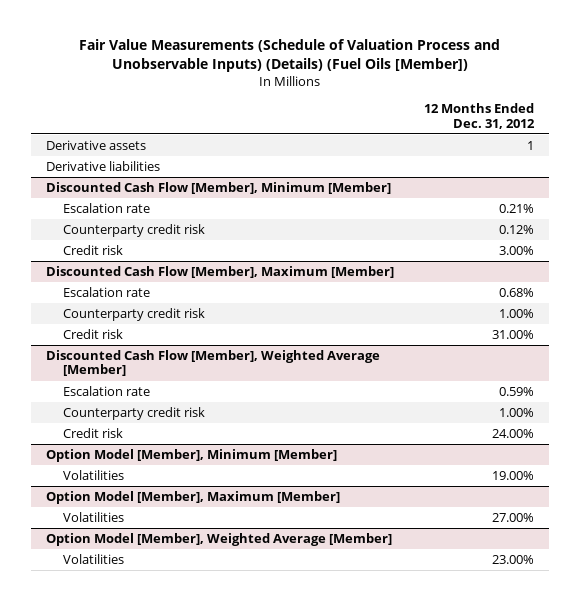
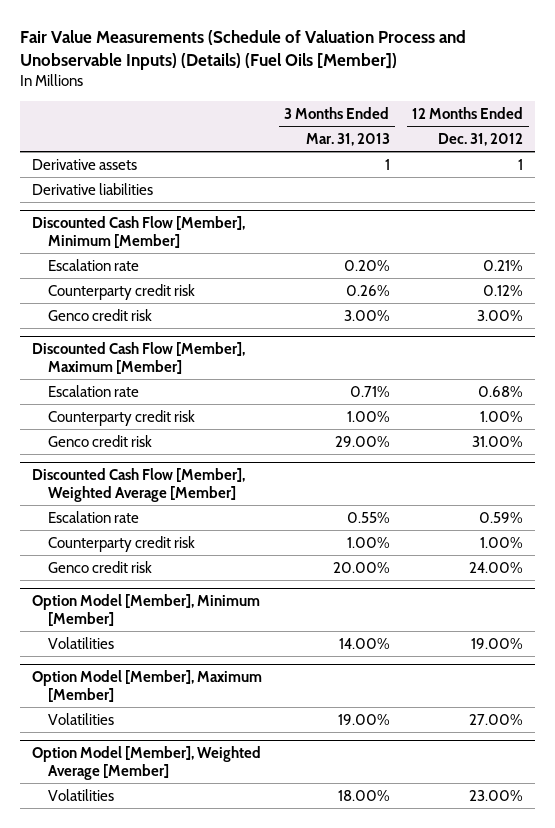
- | 12 Months Ended Dec. 31, 2012
+ | 3 Months Ended Mar. 31, 2013 | 12 Months Ended Dec. 31, 2012
@ Discounted Cash Flow [Member], Minimum [Member]
- Credit risk | 3.00%
+ Genco credit risk | 3.00% | 3.00%
@ Discounted Cash Flow [Member], Maximum [Member]
- Credit risk | 31.00%
+ Genco credit risk | 29.00% | 31.00%
@ Discounted Cash Flow [Member], Weighted Average [Member]
- Credit risk | 24.00%
+ Genco credit risk | 20.00% | 24.00%

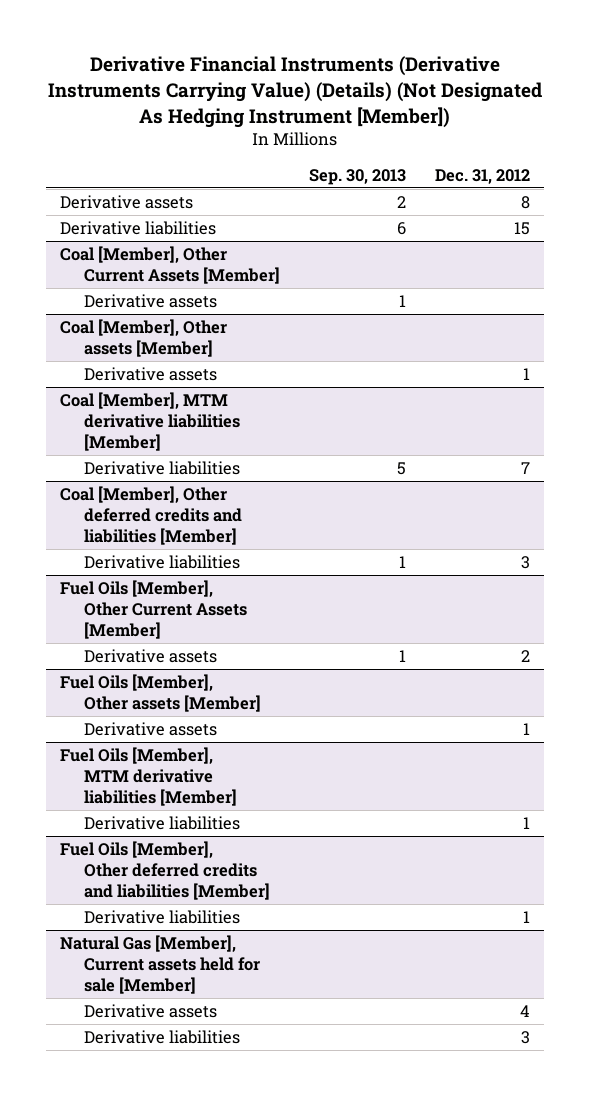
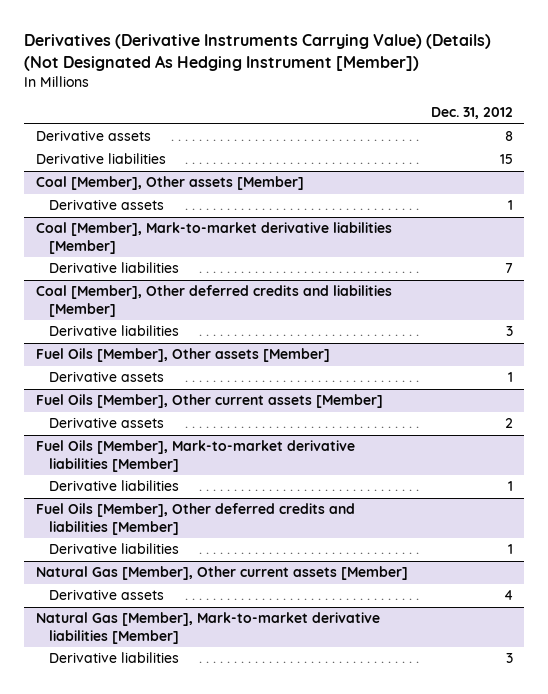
- Derivative Financial Instruments (Derivative Instruments Carrying Value) (Details) (Not Designated As Hedging Instrument [Member])
+ Derivatives (Derivative Instruments Carrying Value) (Details) (Not Designated As Hedging Instrument [Member])
- | Sep. 30, 2013 | Dec. 31, 2012
+ | Dec. 31, 2012
- Coal [Member], Other Current Assets [Member]
- Derivative assets | 1 |
- Coal [Member], MTM derivative liabilities [Member]
+ Coal [Member], Mark-to-market derivative liabilities [Member]
- Fuel Oils [Member], Other Current Assets [Member]
- Derivative assets | 1 | 2
- Fuel Oils [Member], MTM derivative liabilities [Member]
+ Fuel Oils [Member], Other current assets [Member]
+ Derivative assets | 2
+ Fuel Oils [Member], Mark-to-market derivative liabilities [Member]
- Natural Gas [Member], Current assets held for sale [Member]
+ Natural Gas [Member], Other current assets [Member]
+ Natural Gas [Member], Mark-to-market derivative liabilities [Member]

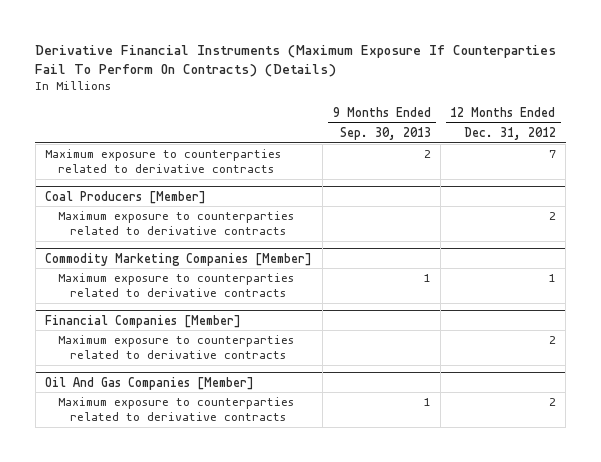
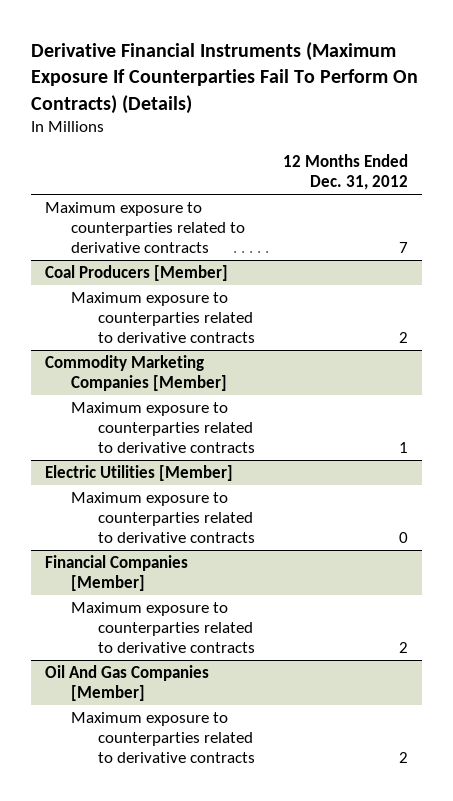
- | 9 Months Ended Sep. 30, 2013 | 12 Months Ended Dec. 31, 2012
+ | 12 Months Ended Dec. 31, 2012
+ Electric Utilities [Member]
+ Maximum exposure to counterparties related to derivative contracts | 0

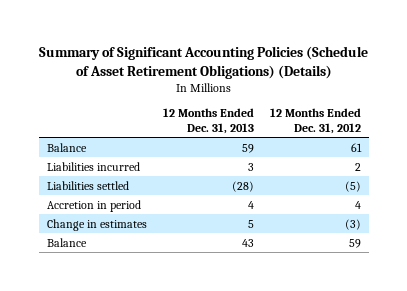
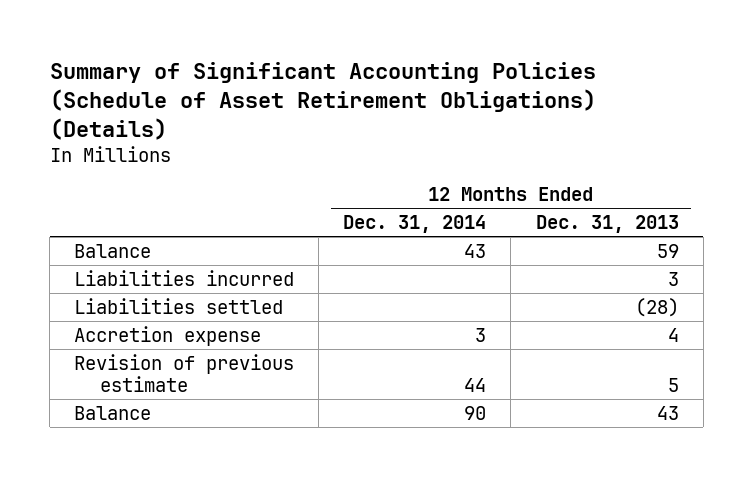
- | 12 Months Ended Dec. 31, 2013 | 12 Months Ended Dec. 31, 2012
+ | 12 Months Ended Dec. 31, 2014 | 12 Months Ended Dec. 31, 2013
- Accretion in period | 4 | 4
- Change in estimates | 5 | (3)
+ Accretion expense | 3 | 4
+ Revision of previous estimate | 44 | 5

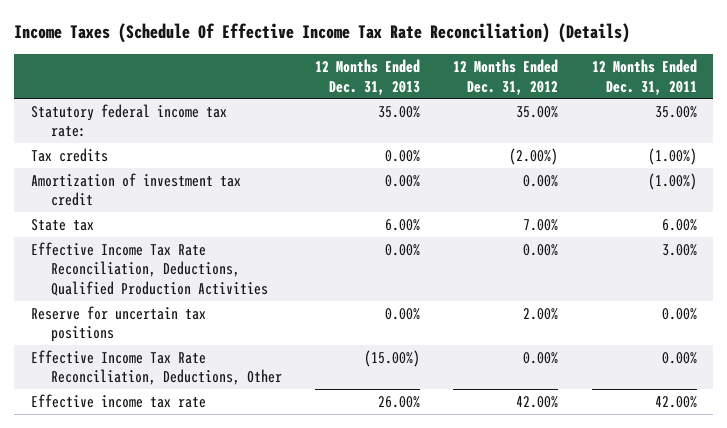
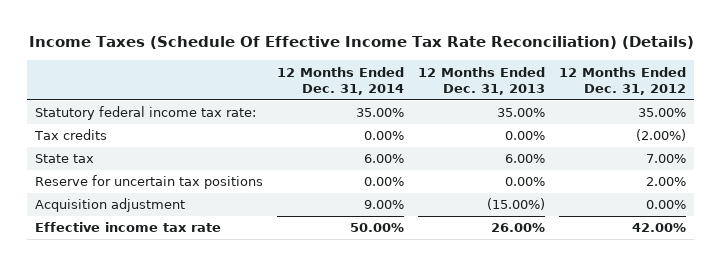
- | 12 Months Ended Dec. 31, 2013 | 12 Months Ended Dec. 31, 2012 | 12 Months Ended Dec. 31, 2011
+ | 12 Months Ended Dec. 31, 2014 | 12 Months Ended Dec. 31, 2013 | 12 Months Ended Dec. 31, 2012
- Amortization of investment tax credit | 0.00% | 0.00% | (1.00%)
- Effective Income Tax Rate Reconciliation, Deductions, Qualified Production Activities | 0.00% | 0.00% | 3.00%
- Effective Income Tax Rate Reconciliation, Deductions, Other | (15.00%) | 0.00% | 0.00%
+ Acquisition adjustment | 9.00% | (15.00%) | 0.00%

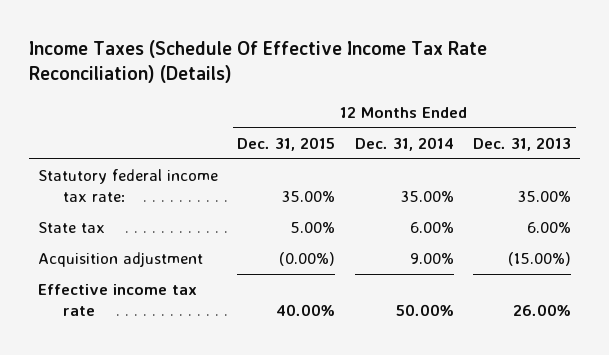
- | 12 Months Ended Dec. 31, 2014 | 12 Months Ended Dec. 31, 2013 | 12 Months Ended Dec. 31, 2012
+ | 12 Months Ended Dec. 31, 2015 | 12 Months Ended Dec. 31, 2014 | 12 Months Ended Dec. 31, 2013
- Tax credits | 0.00% | 0.00% | (2.00%)
- Reserve for uncertain tax positions | 0.00% | 0.00% | 2.00%

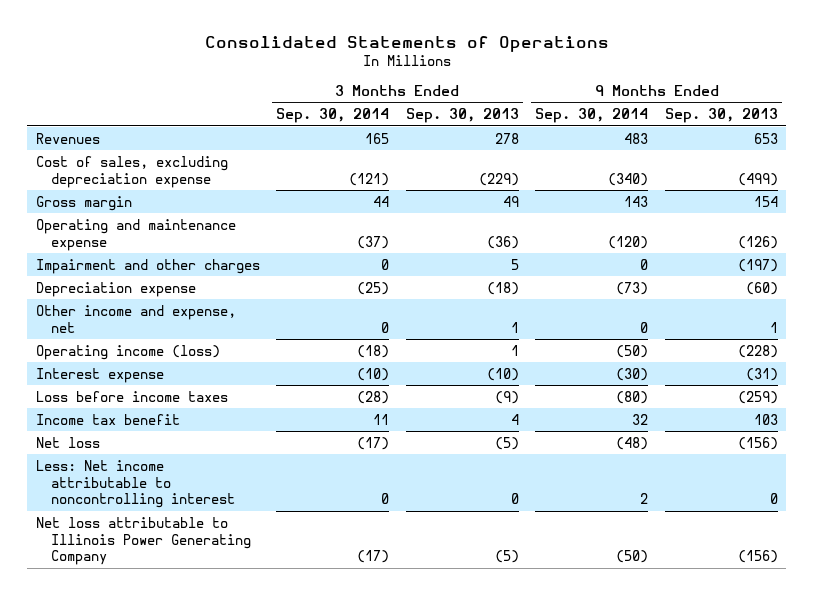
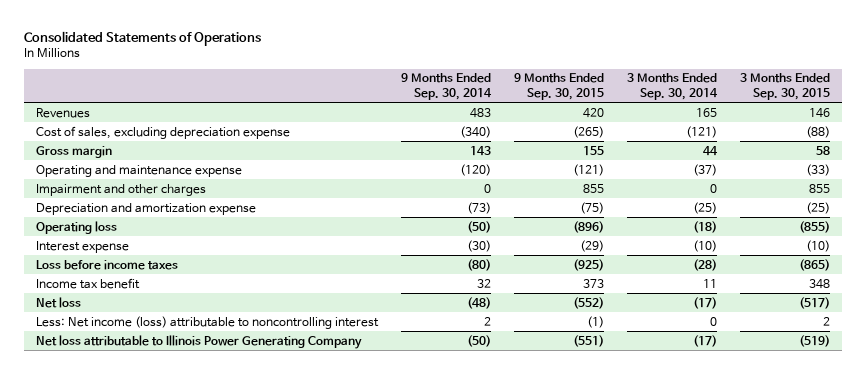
- | 3 Months Ended Sep. 30, 2014 | 3 Months Ended Sep. 30, 2013 | 9 Months Ended Sep. 30, 2014 | 9 Months Ended Sep. 30, 2013
+ | 9 Months Ended Sep. 30, 2014 | 9 Months Ended Sep. 30, 2015 | 3 Months Ended Sep. 30, 2014 | 3 Months Ended Sep. 30, 2015
- Depreciation expense | (25) | (18) | (73) | (60)
- Other income and expense, net | 0 | 1 | 0 | 1
- Operating income (loss) | (18) | 1 | (50) | (228)
+ Depreciation and amortization expense | (73) | (75) | (25) | (25)
+ Operating loss | (50) | (896) | (18) | (855)
- Less: Net income attributable to noncontrolling interest | 0 | 0 | 2 | 0
+ Less: Net income (loss) attributable to noncontrolling interest | 2 | (1) | 0 | 2

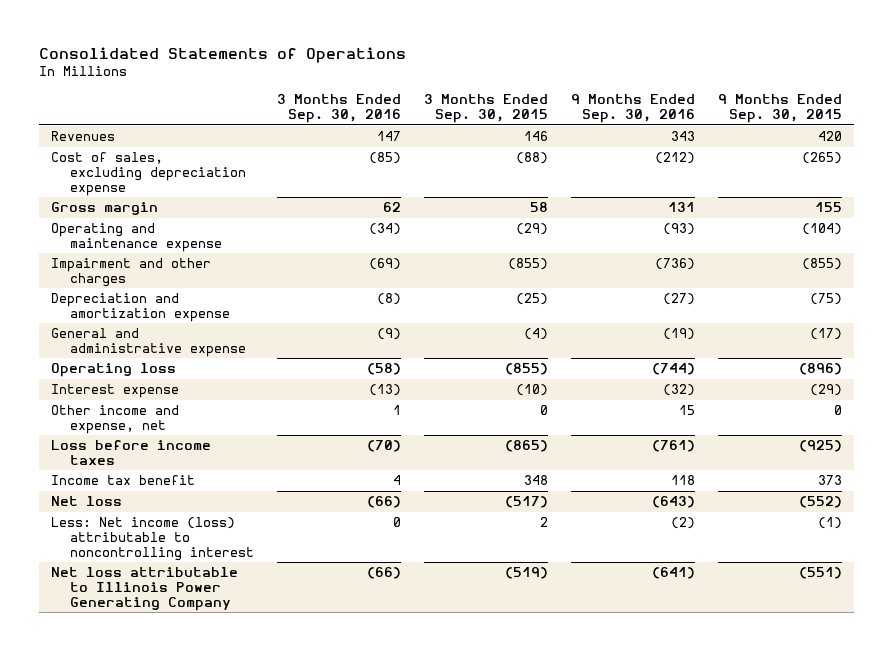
- | 9 Months Ended Sep. 30, 2014 | 9 Months Ended Sep. 30, 2015 | 3 Months Ended Sep. 30, 2014 | 3 Months Ended Sep. 30, 2015
+ | 3 Months Ended Sep. 30, 2016 | 3 Months Ended Sep. 30, 2015 | 9 Months Ended Sep. 30, 2016 | 9 Months Ended Sep. 30, 2015
- Operating and maintenance expense | (120) | (121) | (37) | (33)
- Impairment and other charges | 0 | 855 | 0 | 855
+ Operating and maintenance expense | (34) | (29) | (93) | (104)
+ Impairment and other charges | (69) | (855) | (736) | (855)
+ General and administrative expense | (9) | (4) | (19) | (17)
+ Other income and expense, net | 1 | 0 | 15 | 0

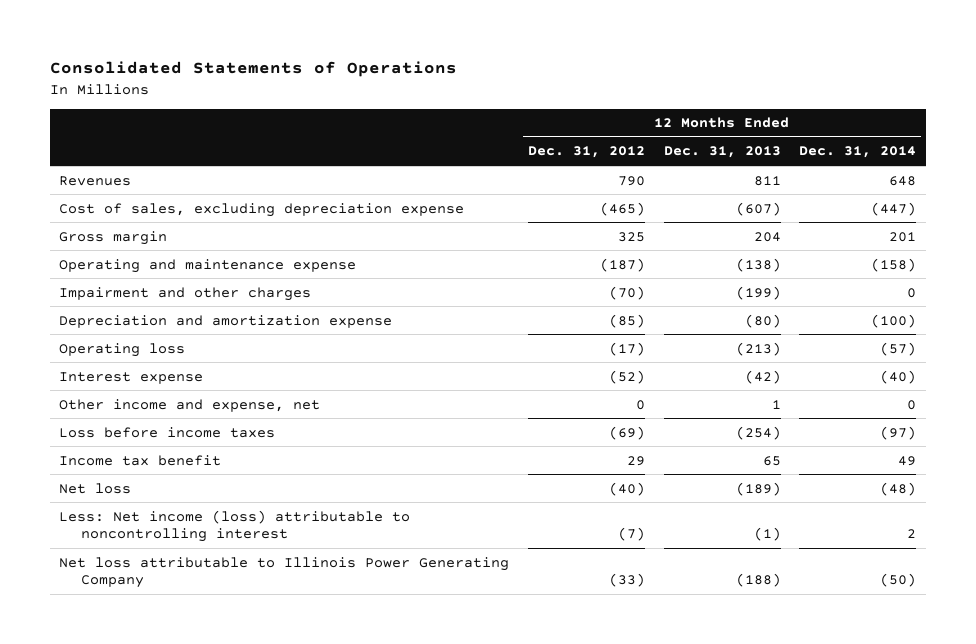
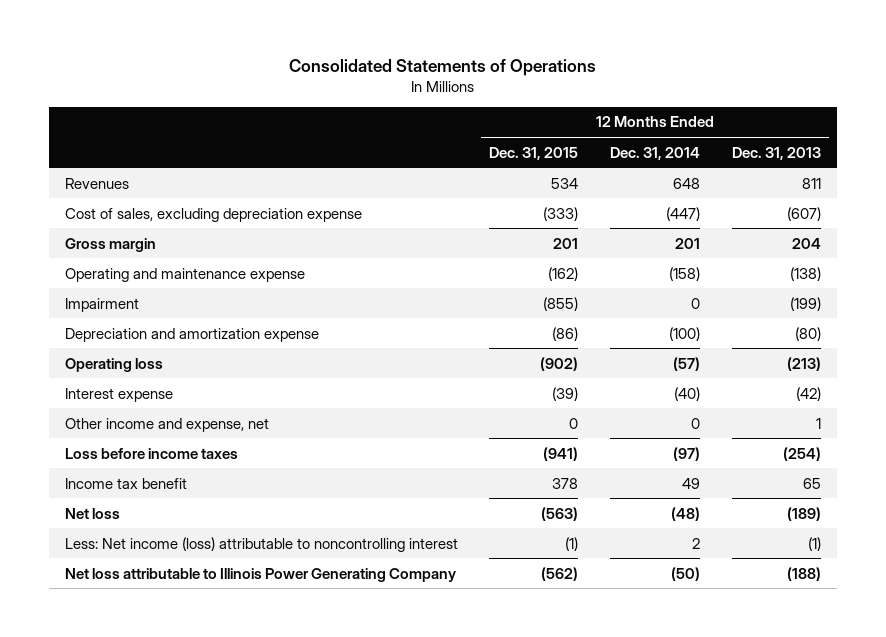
- | 12 Months Ended Dec. 31, 2012 | 12 Months Ended Dec. 31, 2013 | 12 Months Ended Dec. 31, 2014
+ | 12 Months Ended Dec. 31, 2015 | 12 Months Ended Dec. 31, 2014 | 12 Months Ended Dec. 31, 2013
- Impairment and other charges | (70) | (199) | 0
+ Impairment | (855) | 0 | (199)

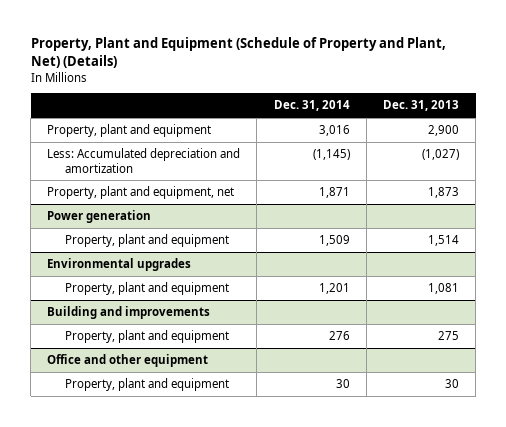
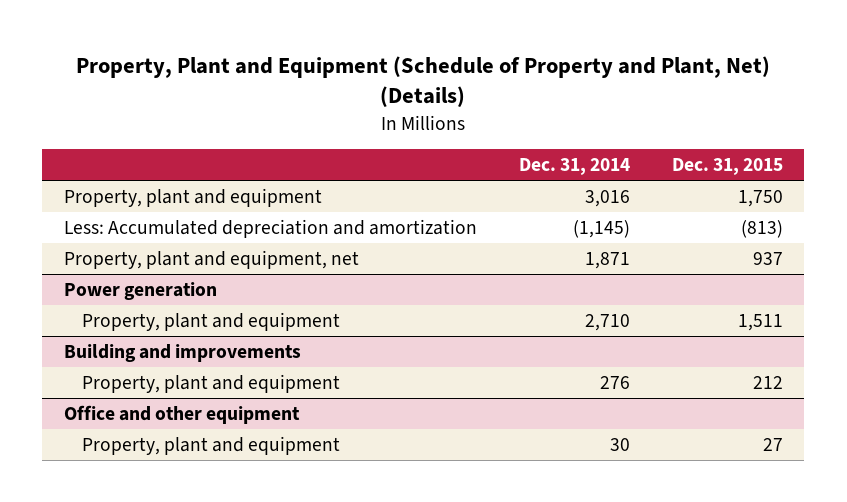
- | Dec. 31, 2014 | Dec. 31, 2013
+ | Dec. 31, 2014 | Dec. 31, 2015
@ Power generation
- Property, plant and equipment | 1,509 | 1,514
- Environmental upgrades
- Property, plant and equipment | 1,201 | 1,081
@ Power generation
+ Property, plant and equipment | 2,710 | 1,511

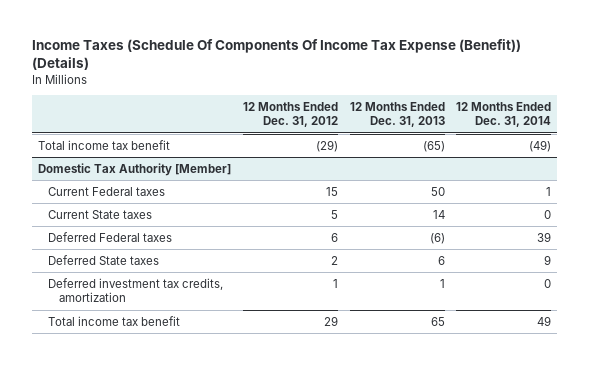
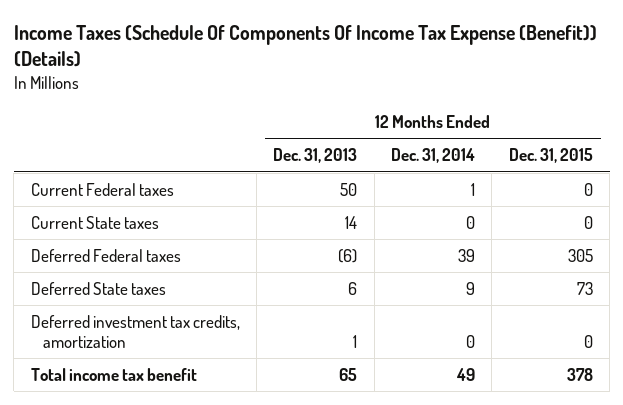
- | 12 Months Ended Dec. 31, 2012 | 12 Months Ended Dec. 31, 2013 | 12 Months Ended Dec. 31, 2014
+ | 12 Months Ended Dec. 31, 2013 | 12 Months Ended Dec. 31, 2014 | 12 Months Ended Dec. 31, 2015
- Total income tax benefit | (29) | (65) | (49)
- Domestic Tax Authority [Member]

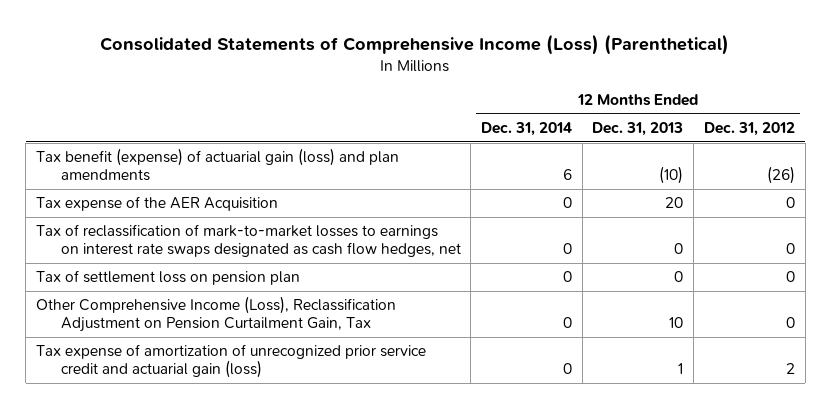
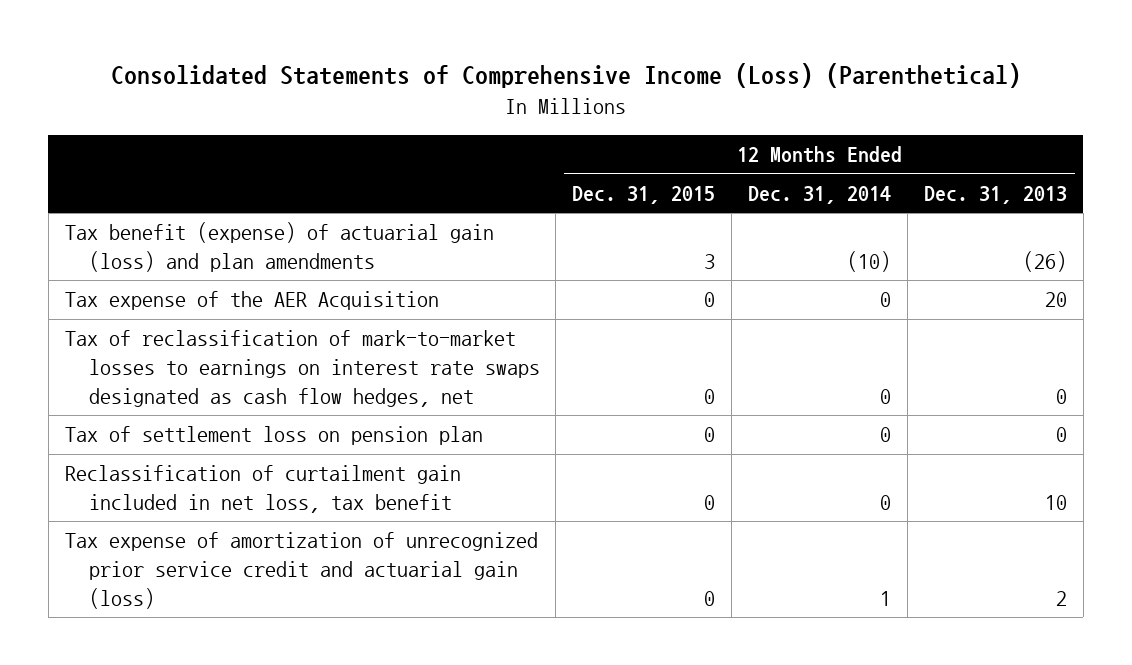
- | 12 Months Ended Dec. 31, 2014 | 12 Months Ended Dec. 31, 2013 | 12 Months Ended Dec. 31, 2012
+ | 12 Months Ended Dec. 31, 2015 | 12 Months Ended Dec. 31, 2014 | 12 Months Ended Dec. 31, 2013
- Tax benefit (expense) of actuarial gain (loss) and plan amendments | 6 | (10) | (26)
+ Tax benefit (expense) of actuarial gain (loss) and plan amendments | 3 | (10) | (26)
- Other Comprehensive Income (Loss), Reclassification Adjustment on Pension Curtailment Gain, Tax | 0 | 10 | 0
- Tax expense of amortization of unrecognized prior service credit and actuarial gain (loss) | 0 | 1 | 2
+ Reclassification of curtailment gain included in net loss, tax benefit | 0 | 0 | 10
+ Tax expense of amortization of unrecognized prior service credit and actuarial gain (loss) | 0 | 1 | 2

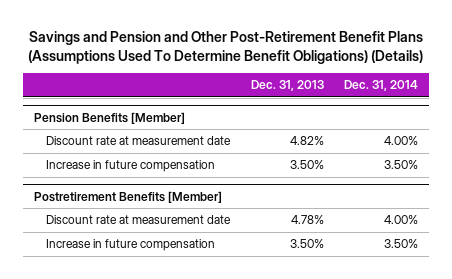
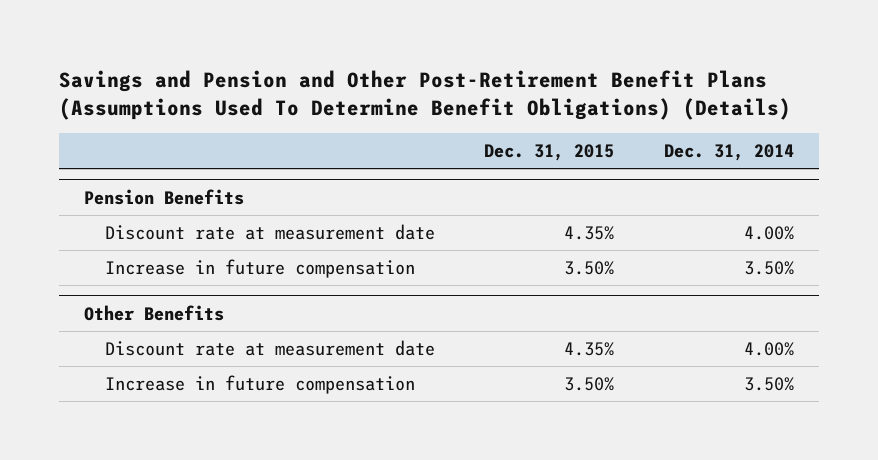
- | Dec. 31, 2013 | Dec. 31, 2014
+ | Dec. 31, 2015 | Dec. 31, 2014
- Pension Benefits [Member]
+ Pension Benefits
- Postretirement Benefits [Member]
+ Other Benefits

